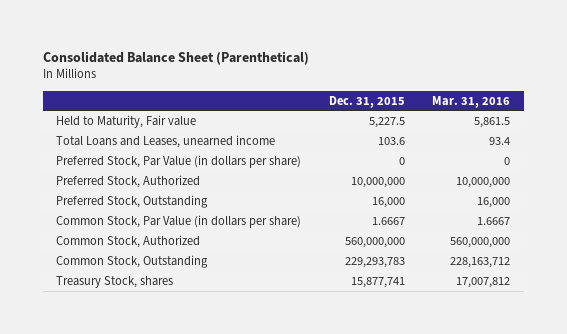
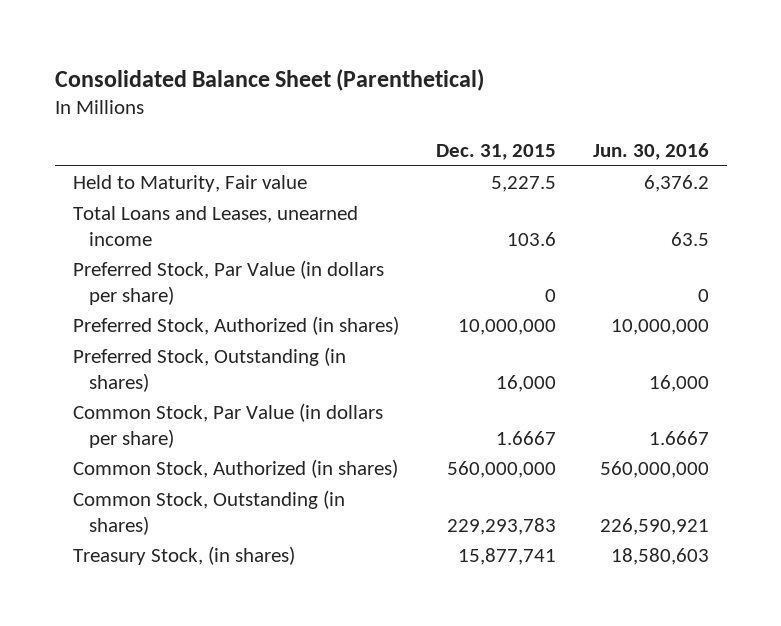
- | Dec. 31, 2015 | Mar. 31, 2016
+ | Dec. 31, 2015 | Jun. 30, 2016
- Preferred Stock, Authorized | 10,000,000 | 10,000,000
- Preferred Stock, Outstanding | 16,000 | 16,000
+ Preferred Stock, Authorized (in shares) | 10,000,000 | 10,000,000
+ Preferred Stock, Outstanding (in shares) | 16,000 | 16,000
- Common Stock, Authorized | 560,000,000 | 560,000,000
- Common Stock, Outstanding | 229,293,783 | 228,163,712
- Treasury Stock, shares | 15,877,741 | 17,007,812
+ Common Stock, Authorized (in shares) | 560,000,000 | 560,000,000
+ Common Stock, Outstanding (in shares) | 229,293,783 | 226,590,921
+ Treasury Stock, (in shares) | 15,877,741 | 18,580,603

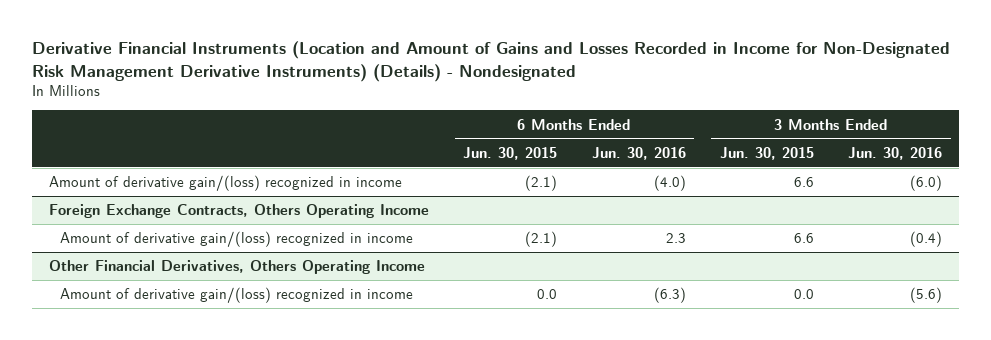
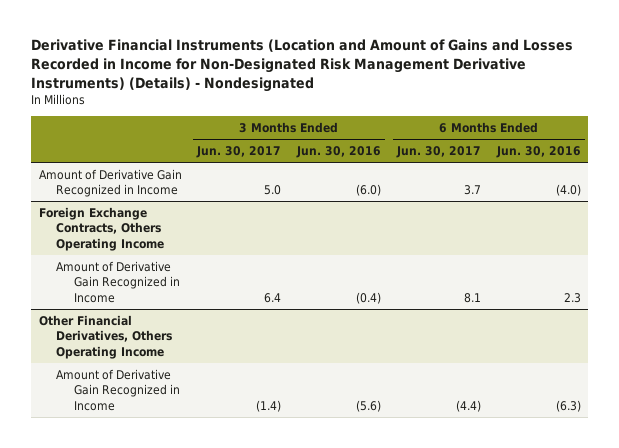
- | 6 Months Ended Jun. 30, 2015 | 6 Months Ended Jun. 30, 2016 | 3 Months Ended Jun. 30, 2015 | 3 Months Ended Jun. 30, 2016
+ | 3 Months Ended Jun. 30, 2017 | 3 Months Ended Jun. 30, 2016 | 6 Months Ended Jun. 30, 2017 | 6 Months Ended Jun. 30, 2016
- Amount of derivative gain/(loss) recognized in income | (2.1) | (4.0) | 6.6 | (6.0)
+ Amount of Derivative Gain Recognized in Income | 5.0 | (6.0) | 3.7 | (4.0)
@ Foreign Exchange Contracts, Others Operating Income
- Amount of derivative gain/(loss) recognized in income | (2.1) | 2.3 | 6.6 | (0.4)
+ Amount of Derivative Gain Recognized in Income | 6.4 | (0.4) | 8.1 | 2.3
@ Other Financial Derivatives, Others Operating Income
- Amount of derivative gain/(loss) recognized in income | 0.0 | (6.3) | 0.0 | (5.6)
+ Amount of Derivative Gain Recognized in Income | (1.4) | (5.6) | (4.4) | (6.3)

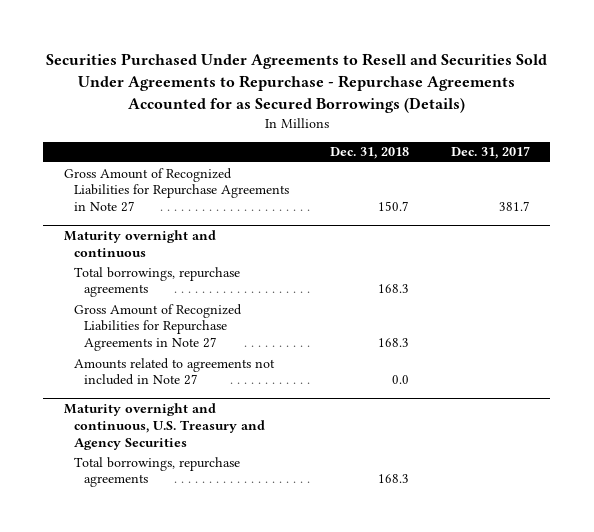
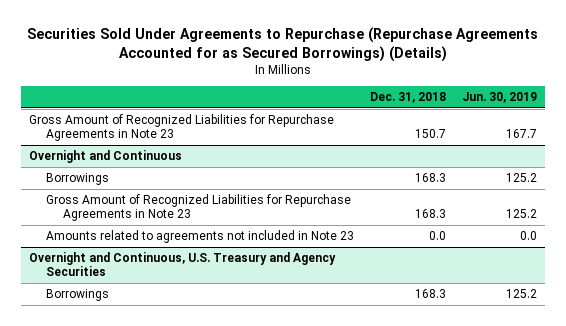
- Securities Purchased Under Agreements to Resell and Securities Sold Under Agreements to Repurchase - Repurchase Agreements Accounted for as Secured Borrowings (Details)
+ Securities Sold Under Agreements to Repurchase (Repurchase Agreements Accounted for as Secured Borrowings) (Details)
- | Dec. 31, 2018 | Dec. 31, 2017
+ | Dec. 31, 2018 | Jun. 30, 2019
- Gross Amount of Recognized Liabilities for Repurchase Agreements in Note 27 | 150.7 | 381.7
- Maturity overnight and continuous
- Total borrowings, repurchase agreements | 168.3 |
- Gross Amount of Recognized Liabilities for Repurchase Agreements in Note 27 | 168.3 |
- Amounts related to agreements not included in Note 27 | 0.0 |
- Maturity overnight and continuous, U.S. Treasury and Agency Securities
- Total borrowings, repurchase agreements | 168.3 |
+ Gross Amount of Recognized Liabilities for Repurchase Agreements in Note 23 | 150.7 | 167.7
+ Overnight and Continuous
+ Borrowings | 168.3 | 125.2
+ Gross Amount of Recognized Liabilities for Repurchase Agreements in Note 23 | 168.3 | 125.2
+ Amounts related to agreements not included in Note 23 | 0.0 | 0.0
+ Overnight and Continuous, U.S. Treasury and Agency Securities
+ Borrowings | 168.3 | 125.2

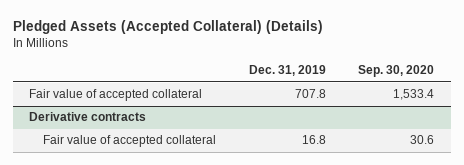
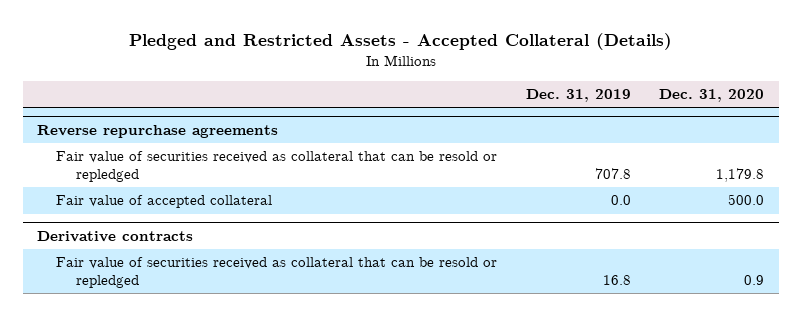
- Pledged Assets (Accepted Collateral) (Details)
+ Pledged and Restricted Assets - Accepted Collateral (Details)
- | Dec. 31, 2019 | Sep. 30, 2020
+ | Dec. 31, 2019 | Dec. 31, 2020
- Fair value of accepted collateral | 707.8 | 1,533.4
+ Reverse repurchase agreements
+ Fair value of securities received as collateral that can be resold or repledged | 707.8 | 1,179.8
+ Fair value of accepted collateral | 0.0 | 500.0
@ Derivative contracts
- Fair value of accepted collateral | 16.8 | 30.6
+ Fair value of securities received as collateral that can be resold or repledged | 16.8 | 0.9

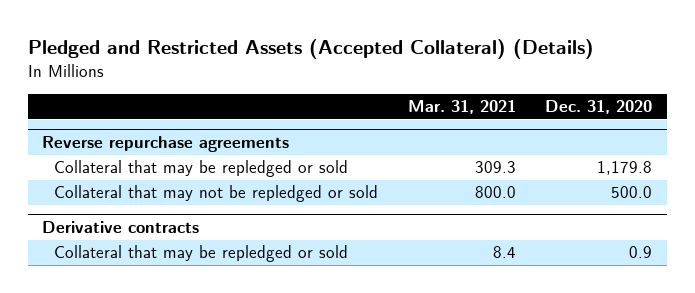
- Pledged and Restricted Assets - Accepted Collateral (Details)
+ Pledged and Restricted Assets (Accepted Collateral) (Details)
- | Dec. 31, 2019 | Dec. 31, 2020
+ | Mar. 31, 2021 | Dec. 31, 2020
@ Reverse repurchase agreements
- Fair value of securities received as collateral that can be resold or repledged | 707.8 | 1,179.8
- Fair value of accepted collateral | 0.0 | 500.0
+ Collateral that may be repledged or sold | 309.3 | 1,179.8
+ Collateral that may not be repledged or sold | 800.0 | 500.0
@ Derivative contracts
- Fair value of securities received as collateral that can be resold or repledged | 16.8 | 0.9
+ Collateral that may be repledged or sold | 8.4 | 0.9

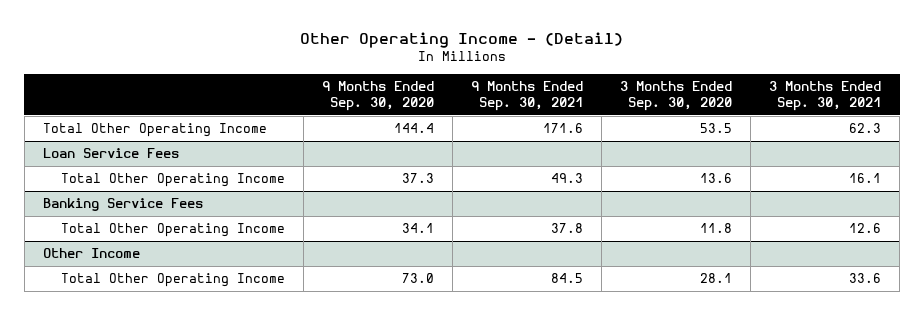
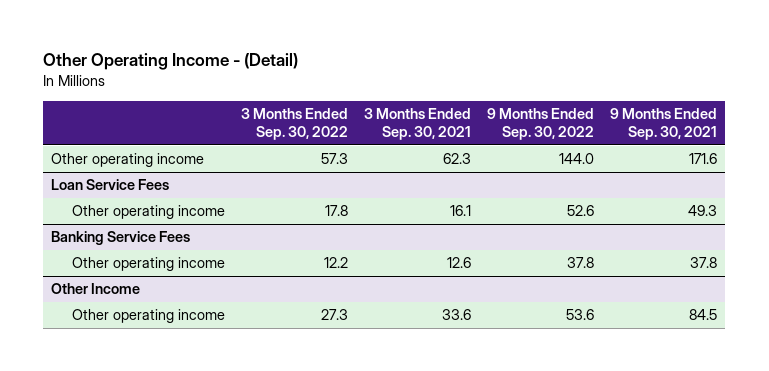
- | 9 Months Ended Sep. 30, 2020 | 9 Months Ended Sep. 30, 2021 | 3 Months Ended Sep. 30, 2020 | 3 Months Ended Sep. 30, 2021
+ | 3 Months Ended Sep. 30, 2022 | 3 Months Ended Sep. 30, 2021 | 9 Months Ended Sep. 30, 2022 | 9 Months Ended Sep. 30, 2021
- Total Other Operating Income | 144.4 | 171.6 | 53.5 | 62.3
+ Other operating income | 57.3 | 62.3 | 144.0 | 171.6
@ Loan Service Fees
- Total Other Operating Income | 37.3 | 49.3 | 13.6 | 16.1
+ Other operating income | 17.8 | 16.1 | 52.6 | 49.3
@ Banking Service Fees
- Total Other Operating Income | 34.1 | 37.8 | 11.8 | 12.6
+ Other operating income | 12.2 | 12.6 | 37.8 | 37.8
@ Other Income
- Total Other Operating Income | 73.0 | 84.5 | 28.1 | 33.6
+ Other operating income | 27.3 | 33.6 | 53.6 | 84.5

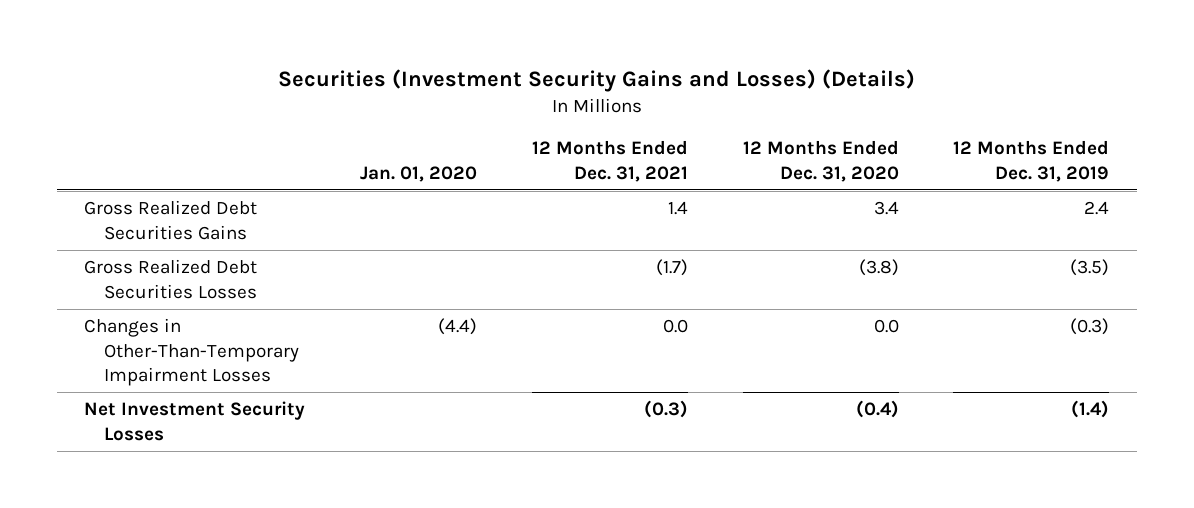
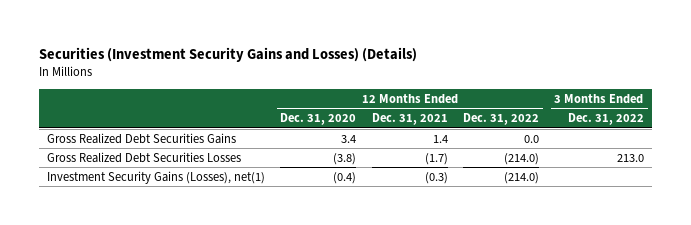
- | Jan. 01, 2020 | 12 Months Ended Dec. 31, 2021 | 12 Months Ended Dec. 31, 2020 | 12 Months Ended Dec. 31, 2019
+ | 12 Months Ended Dec. 31, 2020 | 12 Months Ended Dec. 31, 2021 | 12 Months Ended Dec. 31, 2022 | 3 Months Ended Dec. 31, 2022
- Changes in Other-Than-Temporary Impairment Losses | (4.4) | 0.0 | 0.0 | (0.3)
- Net Investment Security Losses | | (0.3) | (0.4) | (1.4)
+ Investment Security Gains (Losses), net(1) | (0.4) | (0.3) | (214.0) |

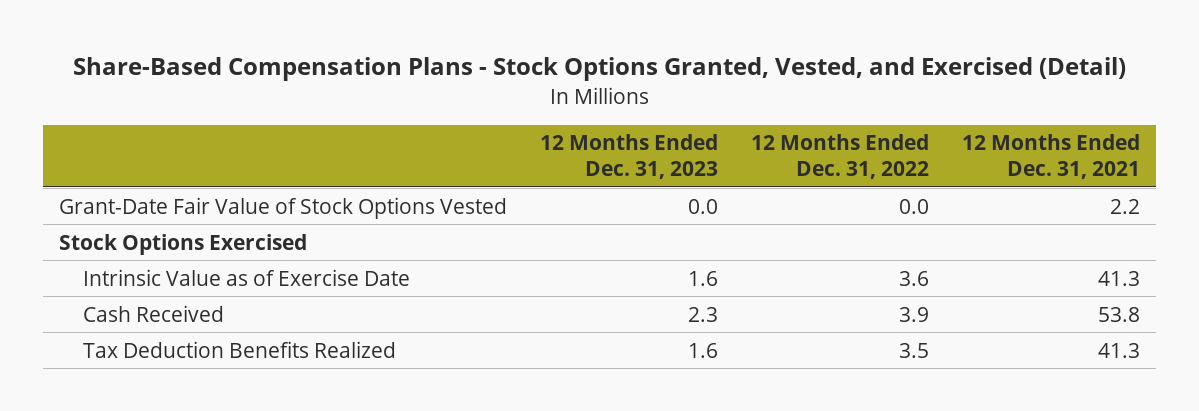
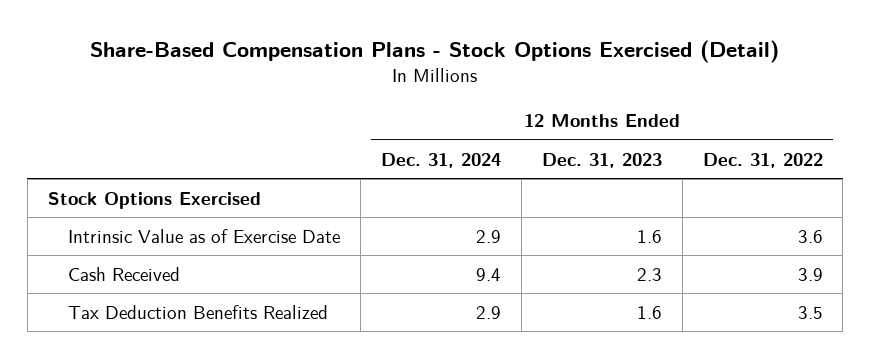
- Share-Based Compensation Plans - Stock Options Granted, Vested, and Exercised (Detail)
+ Share-Based Compensation Plans - Stock Options Exercised (Detail)
- | 12 Months Ended Dec. 31, 2023 | 12 Months Ended Dec. 31, 2022 | 12 Months Ended Dec. 31, 2021
+ | 12 Months Ended Dec. 31, 2024 | 12 Months Ended Dec. 31, 2023 | 12 Months Ended Dec. 31, 2022
- Grant-Date Fair Value of Stock Options Vested | 0.0 | 0.0 | 2.2

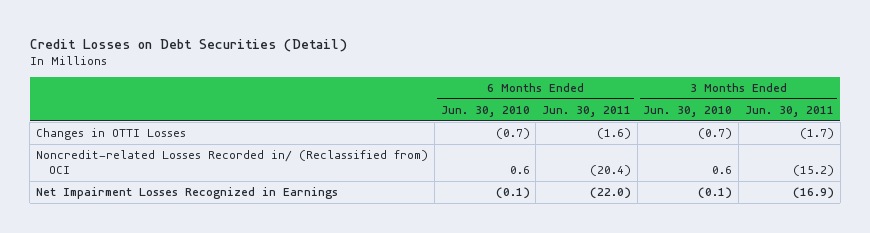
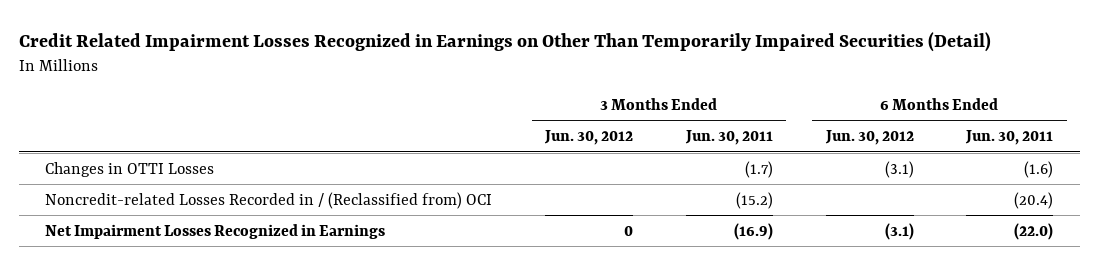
- Credit Losses on Debt Securities (Detail)
+ Credit Related Impairment Losses Recognized in Earnings on Other Than Temporarily Impaired Securities (Detail)
- | 6 Months Ended Jun. 30, 2010 | 6 Months Ended Jun. 30, 2011 | 3 Months Ended Jun. 30, 2010 | 3 Months Ended Jun. 30, 2011
+ | 3 Months Ended Jun. 30, 2012 | 3 Months Ended Jun. 30, 2011 | 6 Months Ended Jun. 30, 2012 | 6 Months Ended Jun. 30, 2011
- Noncredit-related Losses Recorded in/ (Reclassified from) OCI | 0.6 | (20.4) | 0.6 | (15.2)
+ Noncredit-related Losses Recorded in / (Reclassified from) OCI | | (15.2) | | (20.4)

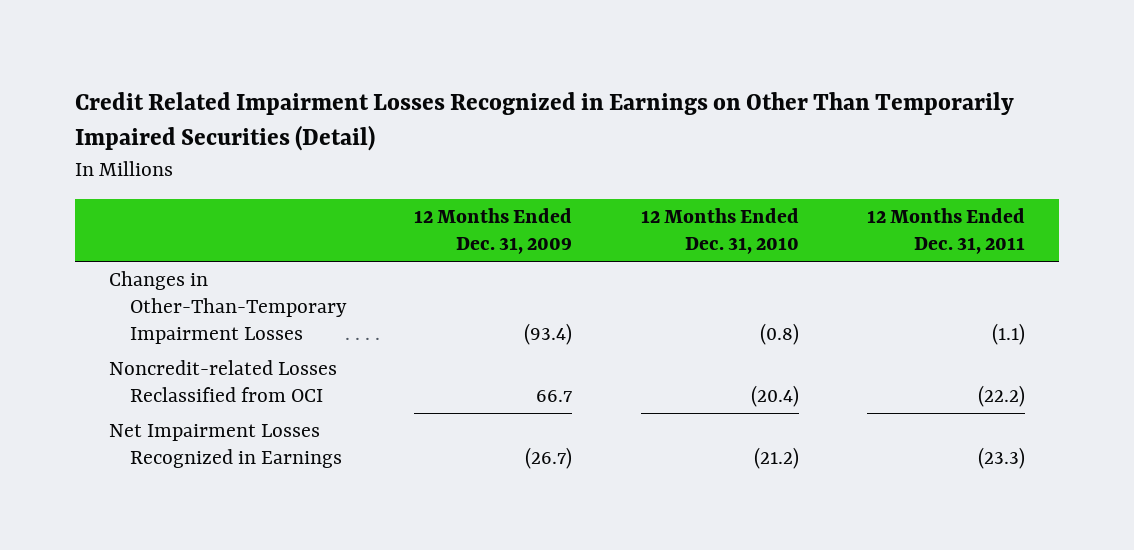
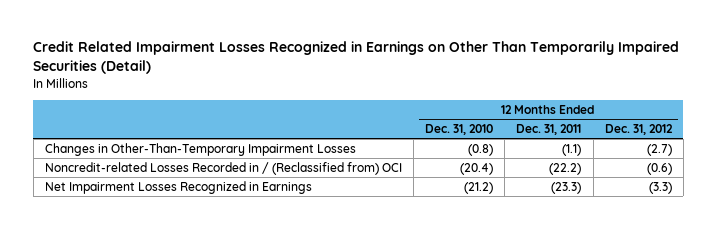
- | 12 Months Ended Dec. 31, 2009 | 12 Months Ended Dec. 31, 2010 | 12 Months Ended Dec. 31, 2011
+ | 12 Months Ended Dec. 31, 2010 | 12 Months Ended Dec. 31, 2011 | 12 Months Ended Dec. 31, 2012
- Noncredit-related Losses Reclassified from OCI | 66.7 | (20.4) | (22.2)
+ Noncredit-related Losses Recorded in / (Reclassified from) OCI | (20.4) | (22.2) | (0.6)

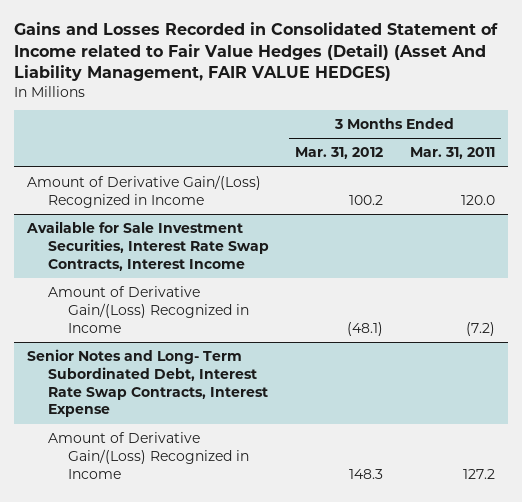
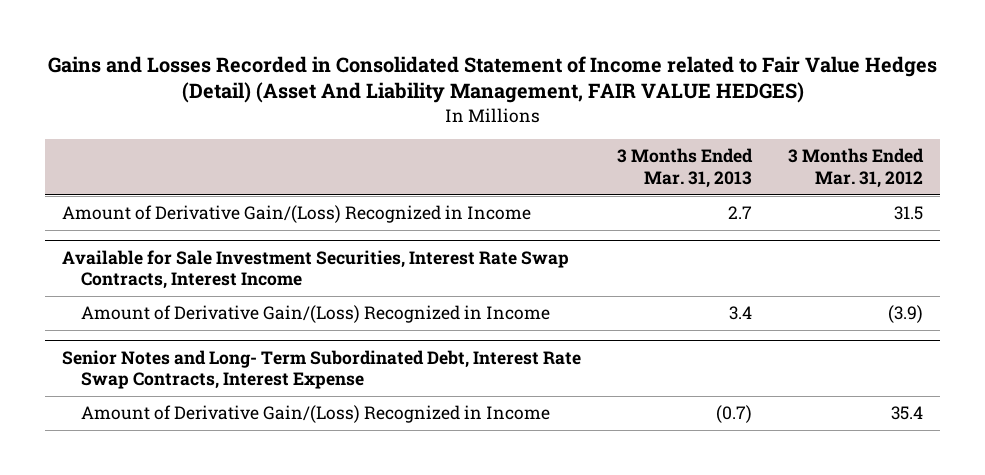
- | 3 Months Ended Mar. 31, 2012 | 3 Months Ended Mar. 31, 2011
+ | 3 Months Ended Mar. 31, 2013 | 3 Months Ended Mar. 31, 2012
- Amount of Derivative Gain/(Loss) Recognized in Income | 100.2 | 120.0
+ Amount of Derivative Gain/(Loss) Recognized in Income | 2.7 | 31.5
@ Available for Sale Investment Securities, Interest Rate Swap Contracts, Interest Income
- Amount of Derivative Gain/(Loss) Recognized in Income | (48.1) | (7.2)
+ Amount of Derivative Gain/(Loss) Recognized in Income | 3.4 | (3.9)
@ Senior Notes and Long- Term Subordinated Debt, Interest Rate Swap Contracts, Interest Expense
- Amount of Derivative Gain/(Loss) Recognized in Income | 148.3 | 127.2
+ Amount of Derivative Gain/(Loss) Recognized in Income | (0.7) | 35.4

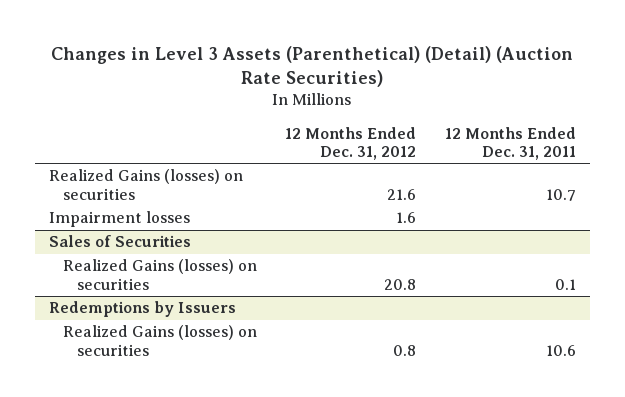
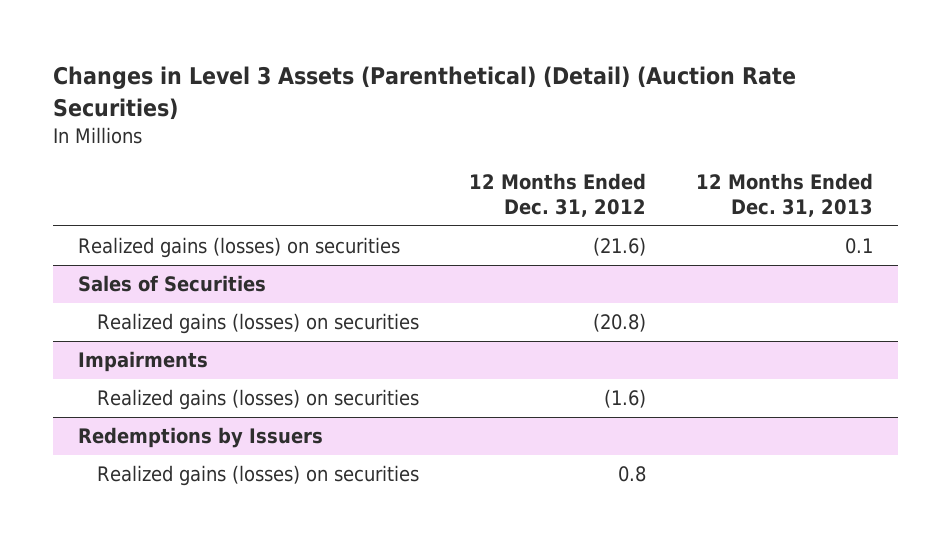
- | 12 Months Ended Dec. 31, 2012 | 12 Months Ended Dec. 31, 2011
+ | 12 Months Ended Dec. 31, 2012 | 12 Months Ended Dec. 31, 2013
- Realized Gains (losses) on securities | 21.6 | 10.7
- Impairment losses | 1.6 |
+ Realized gains (losses) on securities | (21.6) | 0.1
@ Sales of Securities
- Realized Gains (losses) on securities | 20.8 | 0.1
+ Realized gains (losses) on securities | (20.8) |
+ Impairments
+ Realized gains (losses) on securities | (1.6) |
@ Redemptions by Issuers
- Realized Gains (losses) on securities | 0.8 | 10.6
+ Realized gains (losses) on securities | 0.8 |

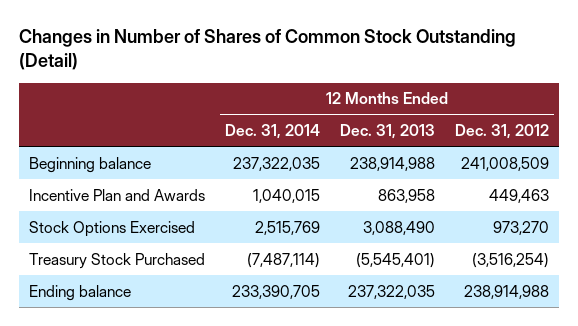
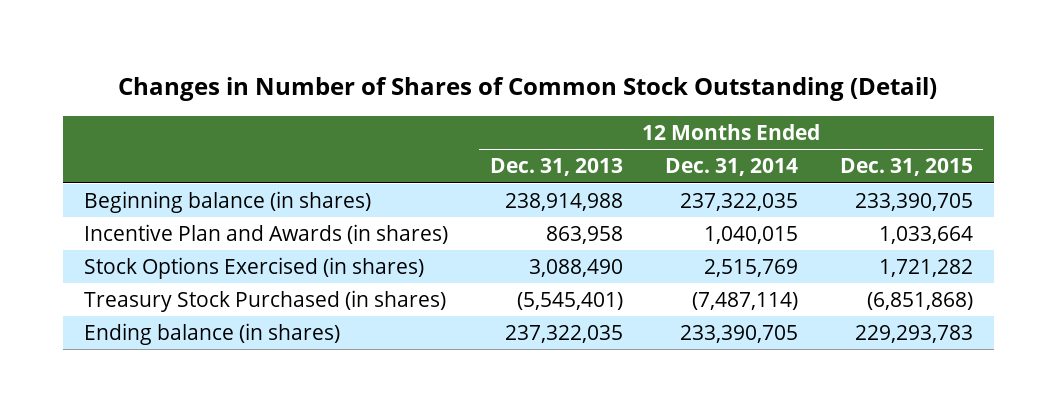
- | 12 Months Ended Dec. 31, 2014 | 12 Months Ended Dec. 31, 2013 | 12 Months Ended Dec. 31, 2012
+ | 12 Months Ended Dec. 31, 2013 | 12 Months Ended Dec. 31, 2014 | 12 Months Ended Dec. 31, 2015
- Beginning balance | 237,322,035 | 238,914,988 | 241,008,509
- Incentive Plan and Awards | 1,040,015 | 863,958 | 449,463
- Stock Options Exercised | 2,515,769 | 3,088,490 | 973,270
- Treasury Stock Purchased | (7,487,114) | (5,545,401) | (3,516,254)
- Ending balance | 233,390,705 | 237,322,035 | 238,914,988
+ Beginning balance (in shares) | 238,914,988 | 237,322,035 | 233,390,705
+ Incentive Plan and Awards (in shares) | 863,958 | 1,040,015 | 1,033,664
+ Stock Options Exercised (in shares) | 3,088,490 | 2,515,769 | 1,721,282
+ Treasury Stock Purchased (in shares) | (5,545,401) | (7,487,114) | (6,851,868)
+ Ending balance (in shares) | 237,322,035 | 233,390,705 | 229,293,783

